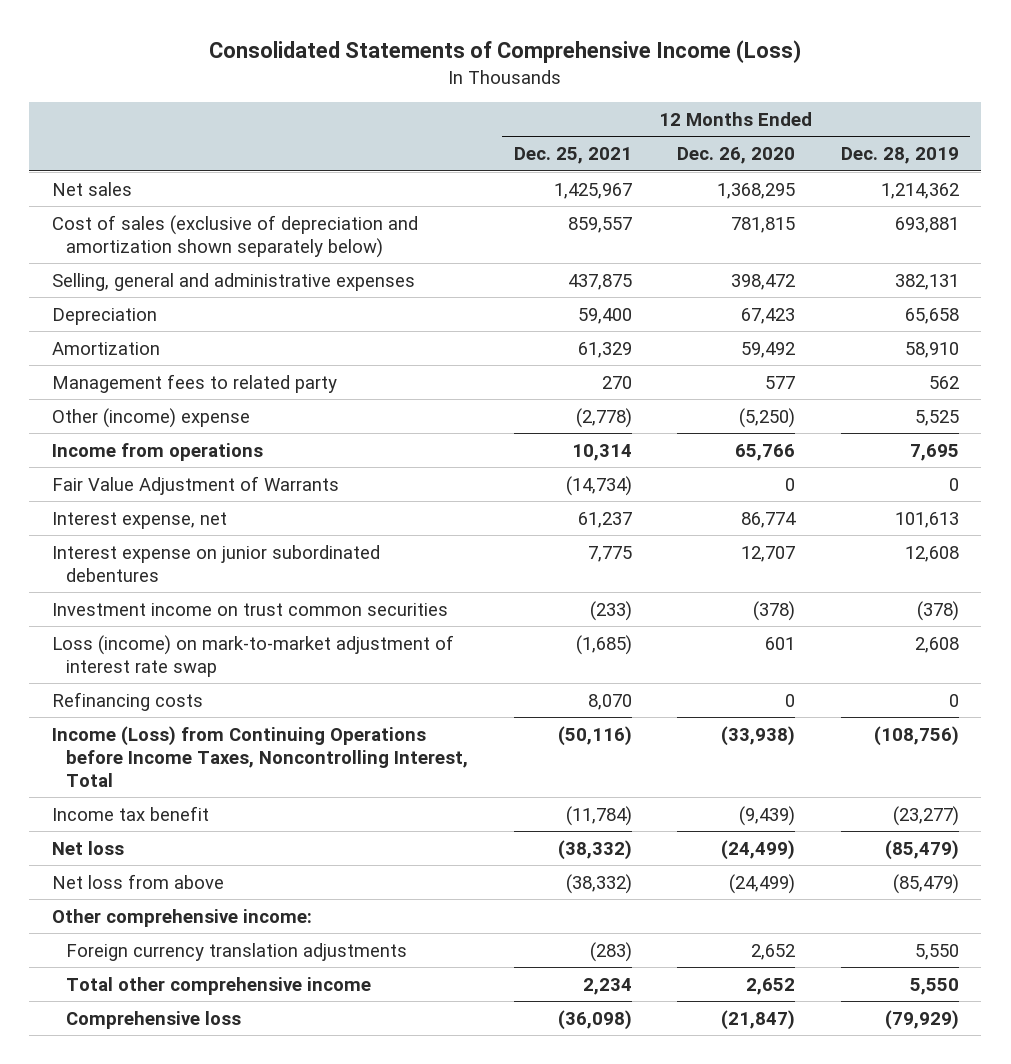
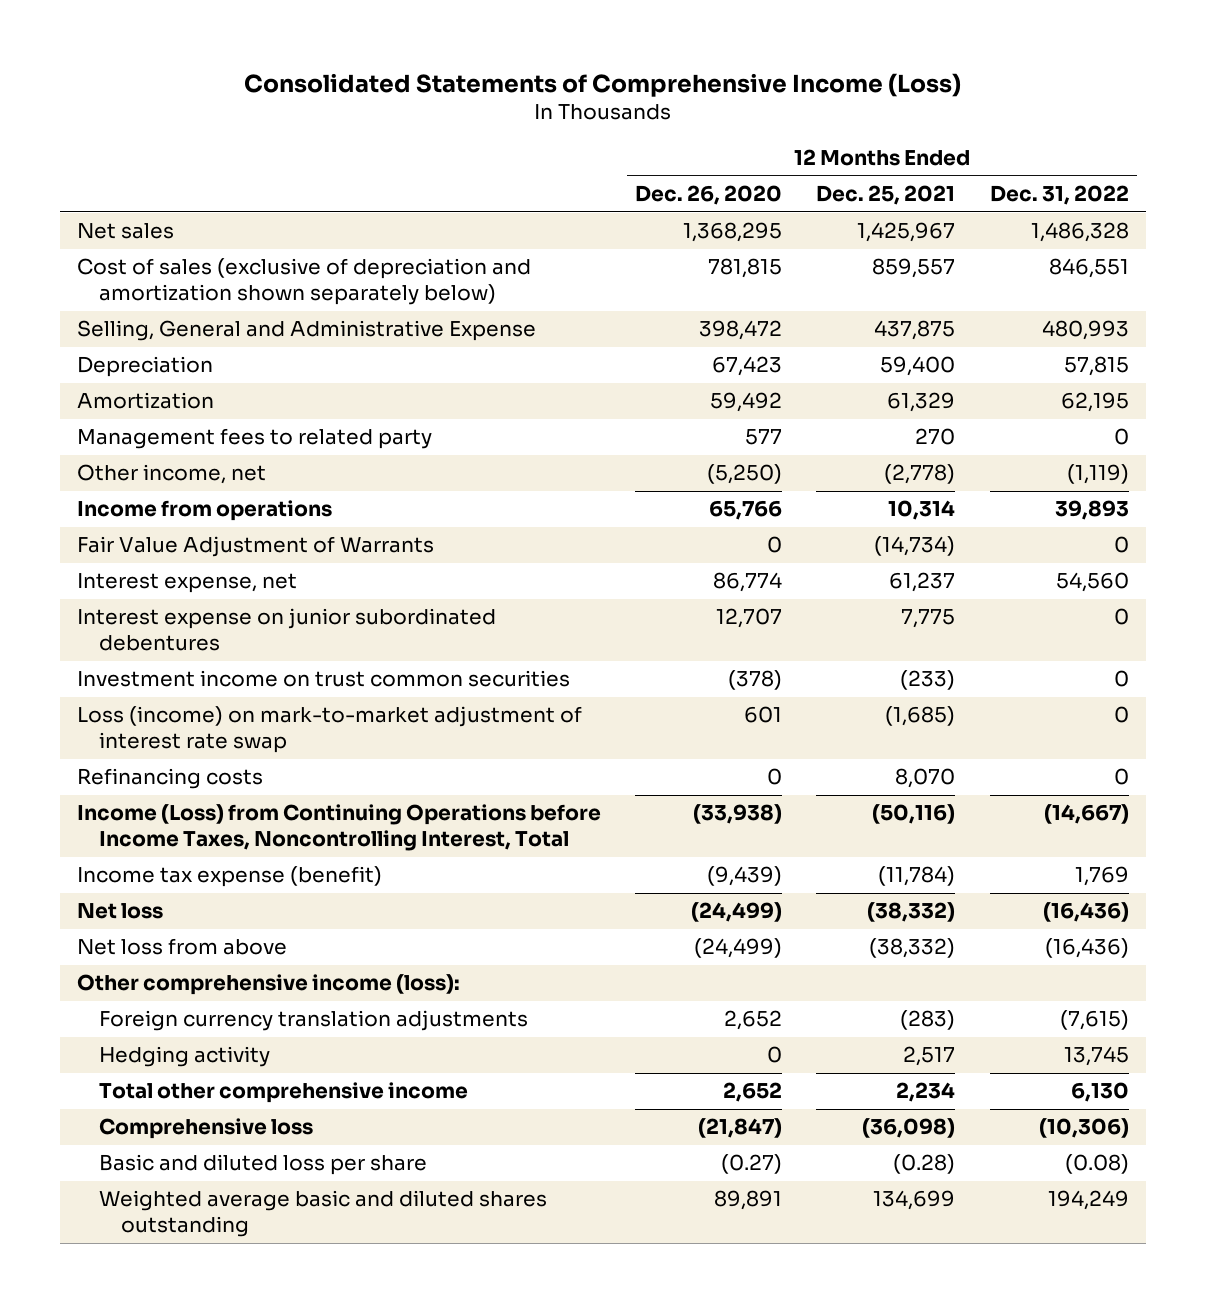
- | 12 Months Ended Dec. 25, 2021 | 12 Months Ended Dec. 26, 2020 | 12 Months Ended Dec. 28, 2019
+ | 12 Months Ended Dec. 26, 2020 | 12 Months Ended Dec. 25, 2021 | 12 Months Ended Dec. 31, 2022
- Selling, general and administrative expenses | 437,875 | 398,472 | 382,131
+ Selling, General and Administrative Expense | 398,472 | 437,875 | 480,993
- Other (income) expense | (2,778) | (5,250) | 5,525
+ Other income, net | (5,250) | (2,778) | (1,119)
- Income tax benefit | (11,784) | (9,439) | (23,277)
+ Income tax expense (benefit) | (9,439) | (11,784) | 1,769
- Other comprehensive income:
+ Other comprehensive income (loss):
+ Hedging activity | 0 | 2,517 | 13,745
+ Basic and diluted loss per share | (0.27) | (0.28) | (0.08)
+ Weighted average basic and diluted shares outstanding | 89,891 | 134,699 | 194,249

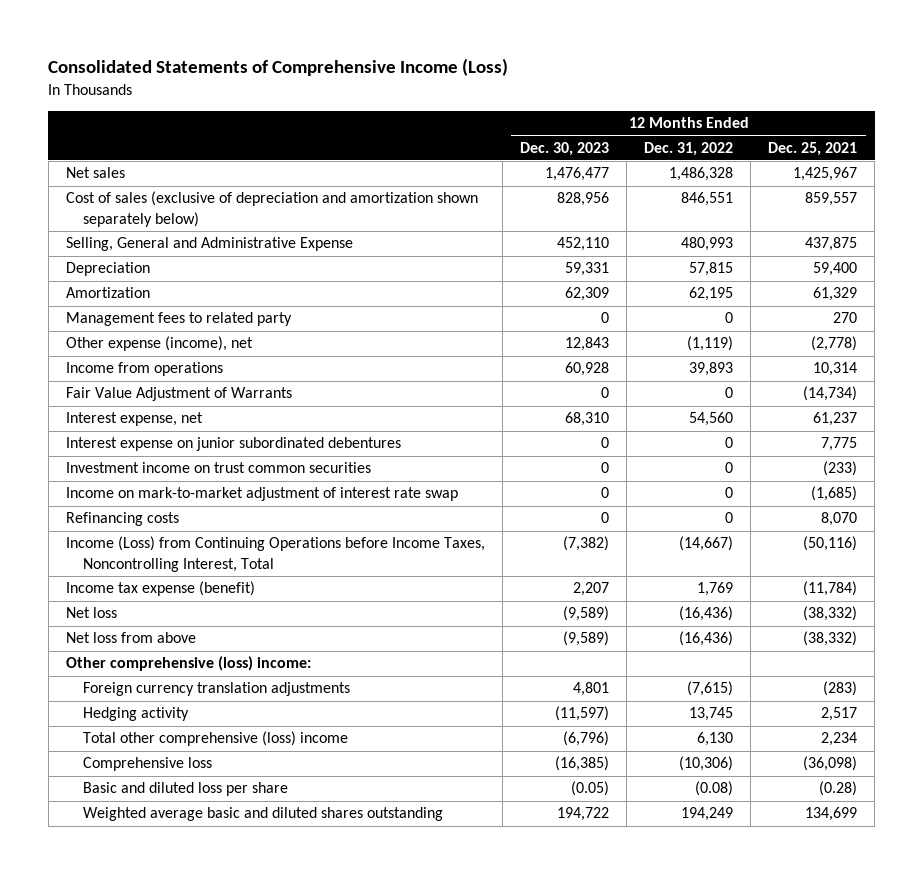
- | 12 Months Ended Dec. 26, 2020 | 12 Months Ended Dec. 25, 2021 | 12 Months Ended Dec. 31, 2022
+ | 12 Months Ended Dec. 30, 2023 | 12 Months Ended Dec. 31, 2022 | 12 Months Ended Dec. 25, 2021
- Other income, net | (5,250) | (2,778) | (1,119)
+ Other expense (income), net | 12,843 | (1,119) | (2,778)
- Loss (income) on mark-to-market adjustment of interest rate swap | 601 | (1,685) | 0
+ Income on mark-to-market adjustment of interest rate swap | 0 | 0 | (1,685)
- Other comprehensive income (loss):
+ Other comprehensive (loss) income:
- Total other comprehensive income | 2,652 | 2,234 | 6,130
+ Total other comprehensive (loss) income | (6,796) | 6,130 | 2,234

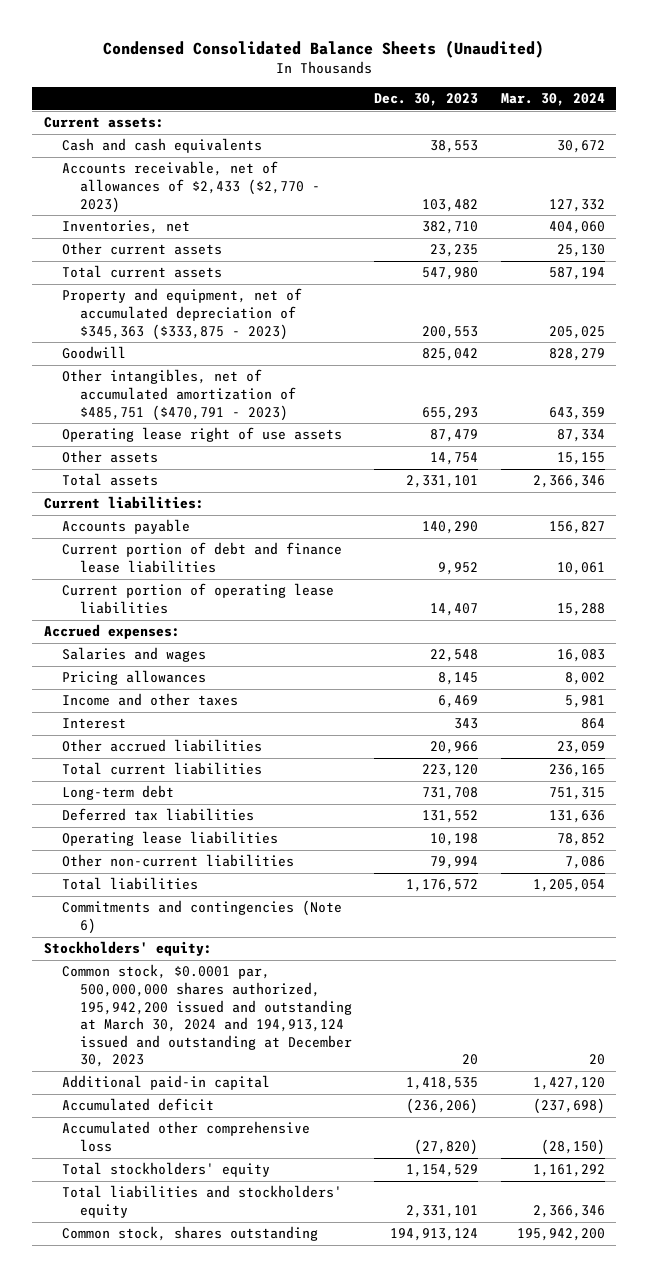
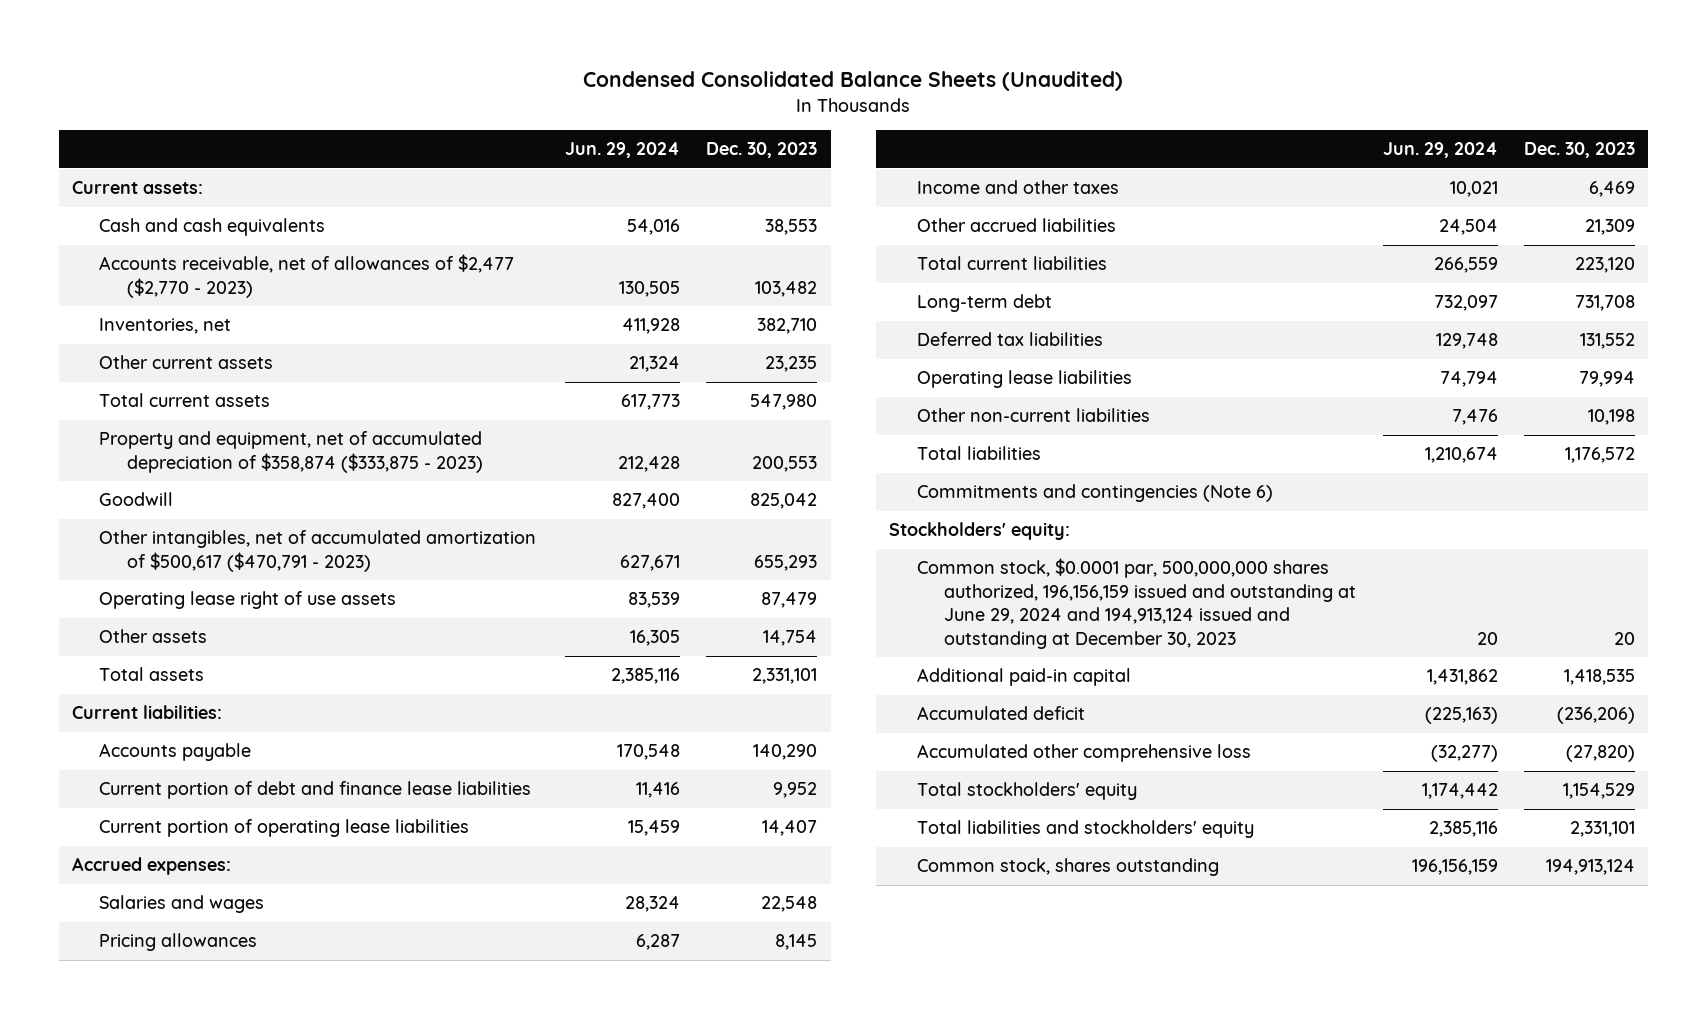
- | Dec. 30, 2023 | Mar. 30, 2024
+ | Jun. 29, 2024 | Dec. 30, 2023
- Accounts receivable, net of allowances of $2,433 ($2,770 - 2023) | 103,482 | 127,332
+ Accounts receivable, net of allowances of $2,477 ($2,770 - 2023) | 130,505 | 103,482
- Property and equipment, net of accumulated depreciation of $345,363 ($333,875 - 2023) | 200,553 | 205,025
+ Property and equipment, net of accumulated depreciation of $358,874 ($333,875 - 2023) | 212,428 | 200,553
- Other intangibles, net of accumulated amortization of $485,751 ($470,791 - 2023) | 655,293 | 643,359
+ Other intangibles, net of accumulated amortization of $500,617 ($470,791 - 2023) | 627,671 | 655,293
- Interest | 343 | 864
- Other accrued liabilities | 20,966 | 23,059
+ Other accrued liabilities | 24,504 | 21,309
- Operating lease liabilities | 10,198 | 78,852
- Other non-current liabilities | 79,994 | 7,086
+ Operating lease liabilities | 74,794 | 79,994
+ Other non-current liabilities | 7,476 | 10,198
- Common stock, $0.0001 par, 500,000,000 shares authorized, 195,942,200 issued and outstanding at March 30, 2024 and 194,913,124 issued and outstanding at December 30, 2023 | 20 | 20
+ Common stock, $0.0001 par, 500,000,000 shares authorized, 196,156,159 issued and outstanding at June 29, 2024 and 194,913,124 issued and outstanding at December 30, 2023 | 20 | 20

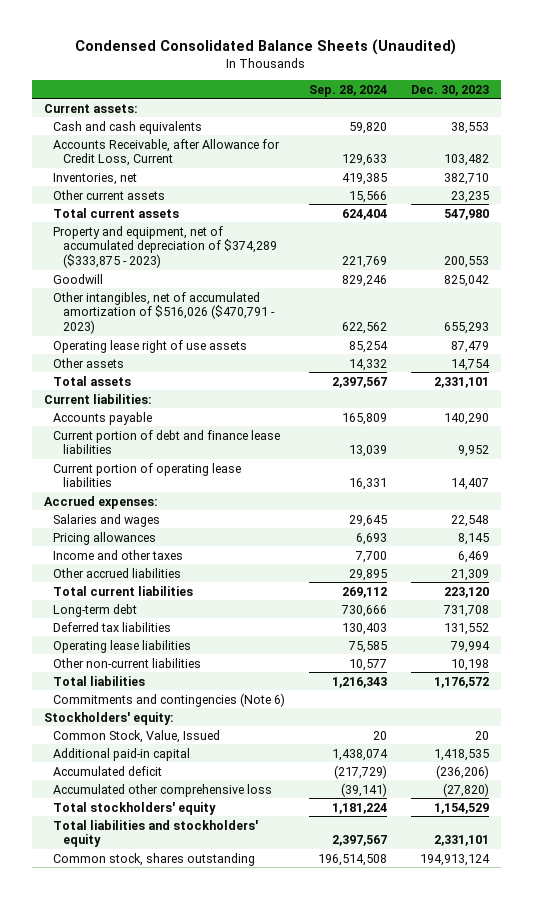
- | Jun. 29, 2024 | Dec. 30, 2023
+ | Sep. 28, 2024 | Dec. 30, 2023
- Accounts receivable, net of allowances of $2,477 ($2,770 - 2023) | 130,505 | 103,482
+ Accounts Receivable, after Allowance for Credit Loss, Current | 129,633 | 103,482
- Property and equipment, net of accumulated depreciation of $358,874 ($333,875 - 2023) | 212,428 | 200,553
+ Property and equipment, net of accumulated depreciation of $374,289 ($333,875 - 2023) | 221,769 | 200,553
- Other intangibles, net of accumulated amortization of $500,617 ($470,791 - 2023) | 627,671 | 655,293
+ Other intangibles, net of accumulated amortization of $516,026 ($470,791 - 2023) | 622,562 | 655,293
- Common stock, $0.0001 par, 500,000,000 shares authorized, 196,156,159 issued and outstanding at June 29, 2024 and 194,913,124 issued and outstanding at December 30, 2023 | 20 | 20
+ Common Stock, Value, Issued | 20 | 20

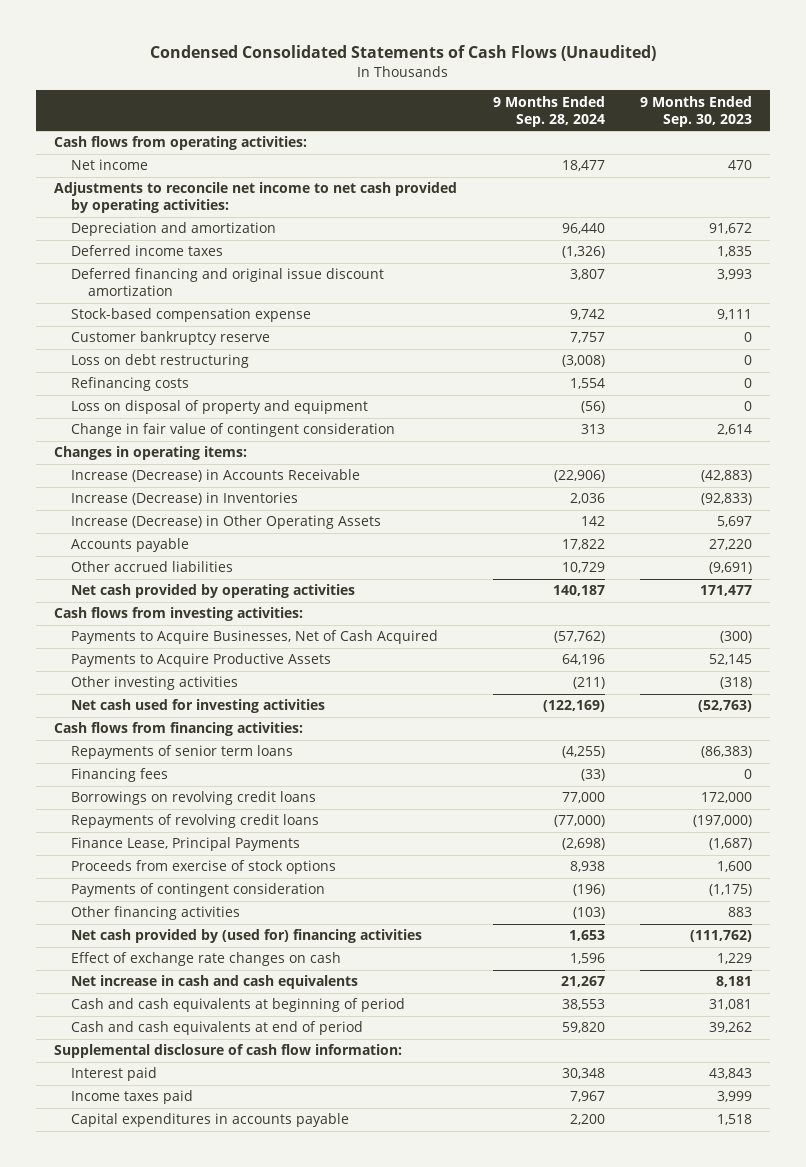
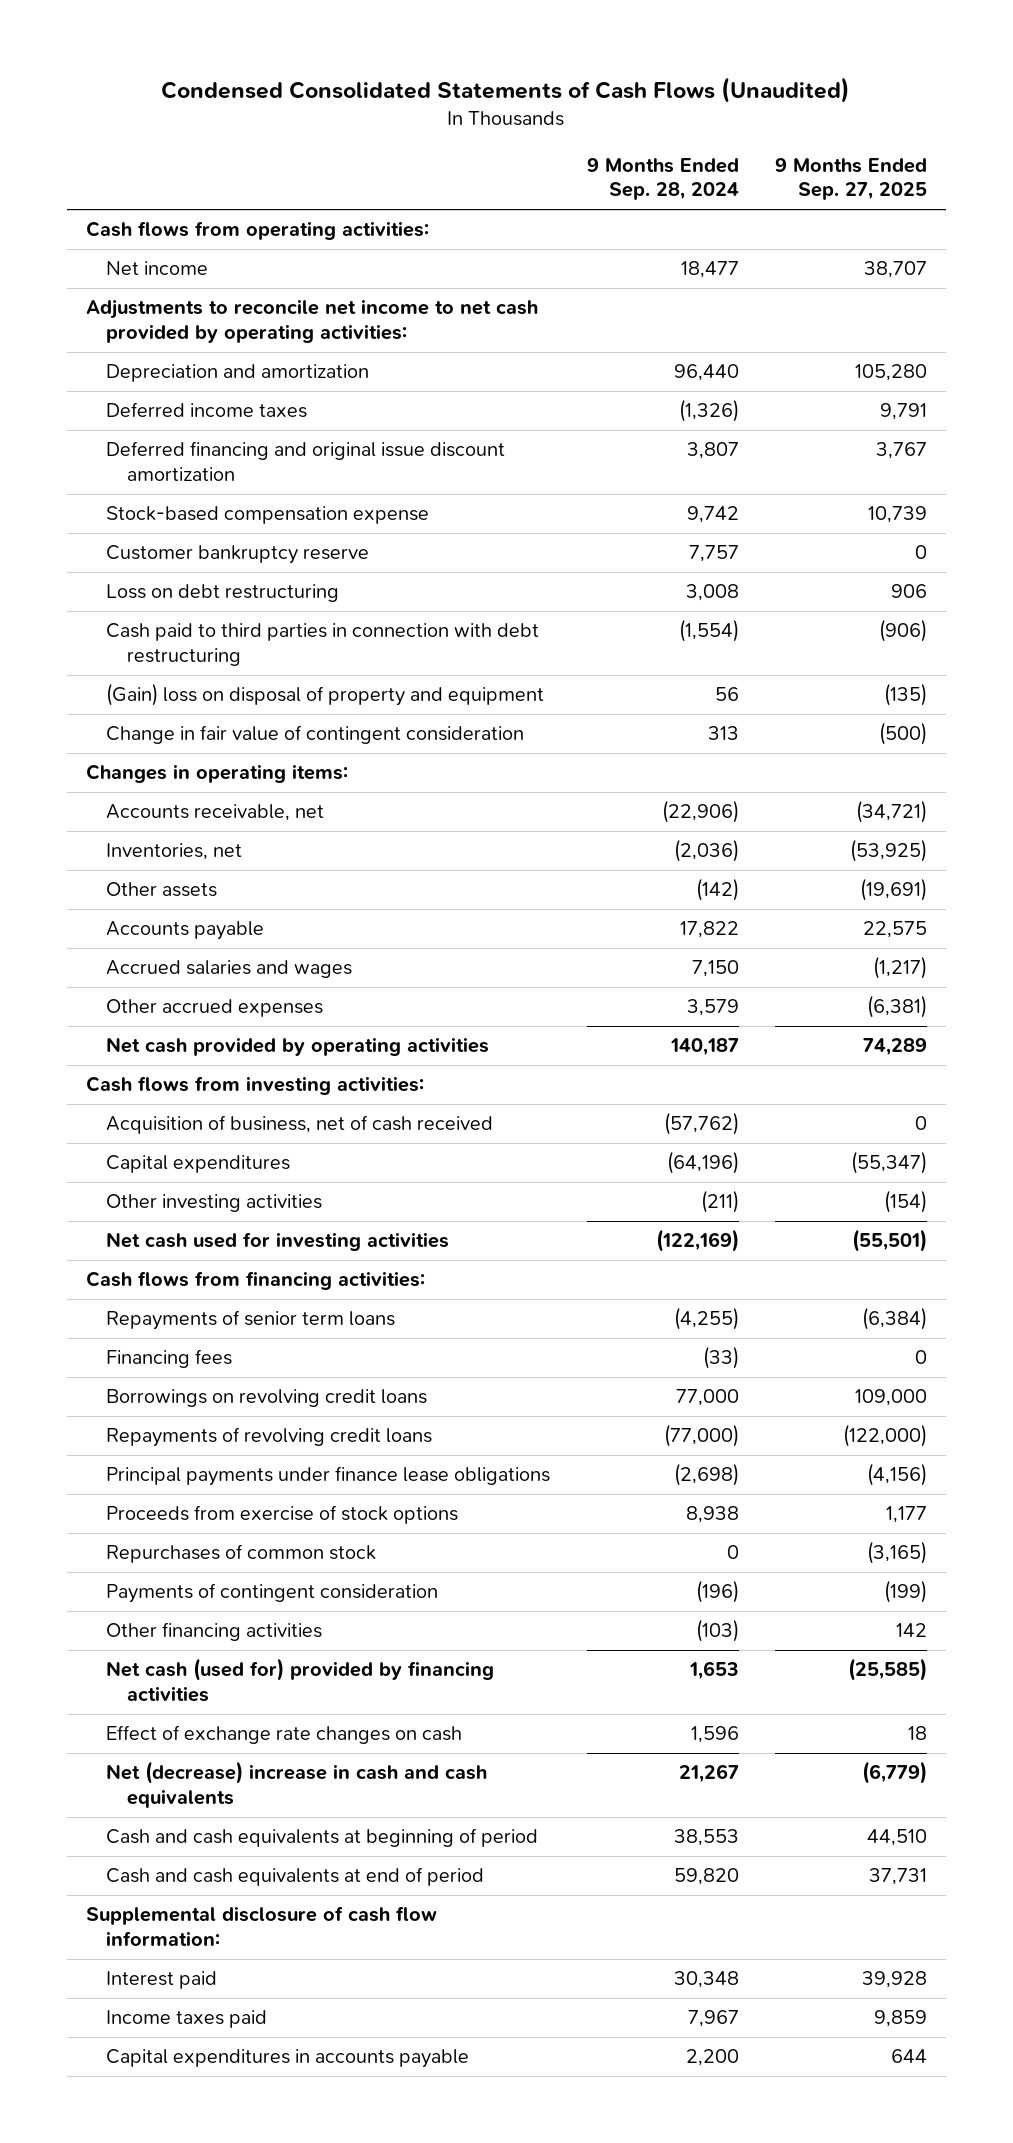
- | 9 Months Ended Sep. 28, 2024 | 9 Months Ended Sep. 30, 2023
+ | 9 Months Ended Sep. 28, 2024 | 9 Months Ended Sep. 27, 2025
- Loss on debt restructuring | (3,008) | 0
- Refinancing costs | 1,554 | 0
- Loss on disposal of property and equipment | (56) | 0
+ Loss on debt restructuring | 3,008 | 906
+ Cash paid to third parties in connection with debt restructuring | (1,554) | (906)
+ (Gain) loss on disposal of property and equipment | 56 | (135)
- Increase (Decrease) in Accounts Receivable | (22,906) | (42,883)
- Increase (Decrease) in Inventories | 2,036 | (92,833)
- Increase (Decrease) in Other Operating Assets | 142 | 5,697
+ Accounts receivable, net | (22,906) | (34,721)
+ Inventories, net | (2,036) | (53,925)
+ Other assets | (142) | (19,691)
- Other accrued liabilities | 10,729 | (9,691)
+ Accrued salaries and wages | 7,150 | (1,217)
+ Other accrued expenses | 3,579 | (6,381)
- Payments to Acquire Businesses, Net of Cash Acquired | (57,762) | (300)
- Payments to Acquire Productive Assets | 64,196 | 52,145
+ Acquisition of business, net of cash received | (57,762) | 0
+ Capital expenditures | (64,196) | (55,347)
- Finance Lease, Principal Payments | (2,698) | (1,687)
+ Principal payments under finance lease obligations | (2,698) | (4,156)
+ Repurchases of common stock | 0 | (3,165)
- Net cash provided by (used for) financing activities | 1,653 | (111,762)
+ Net cash (used for) provided by financing activities | 1,653 | (25,585)
- Net increase in cash and cash equivalents | 21,267 | 8,181
+ Net (decrease) increase in cash and cash equivalents | 21,267 | (6,779)

